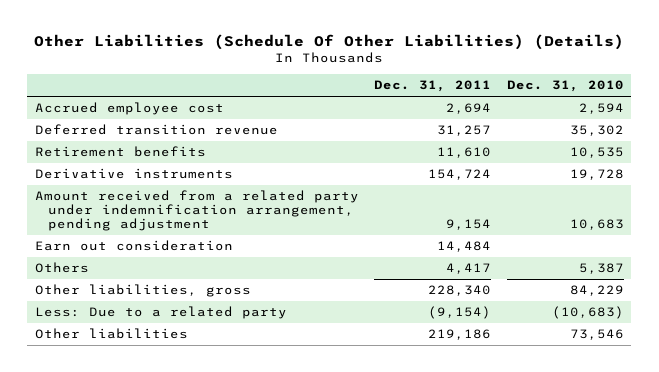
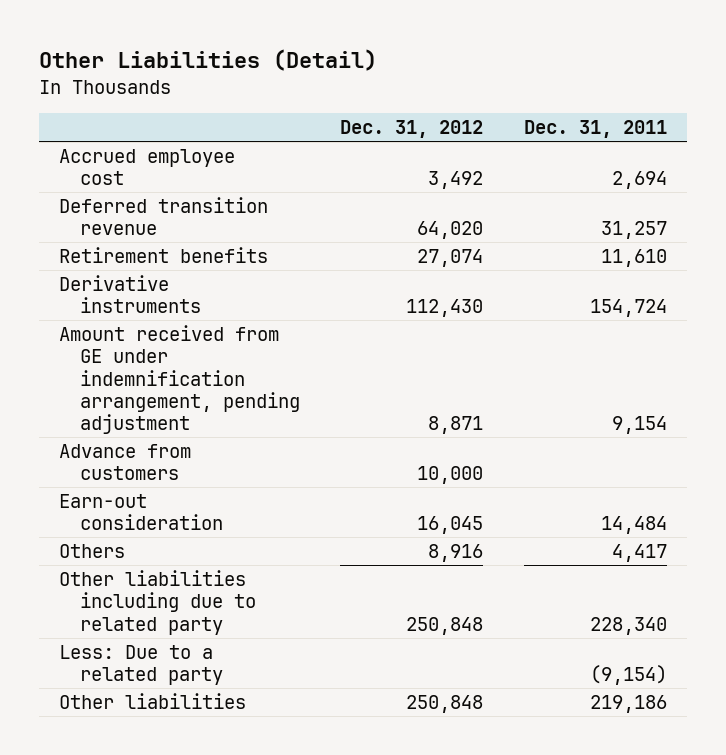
- Other Liabilities (Schedule Of Other Liabilities) (Details)
+ Other Liabilities (Detail)
- | Dec. 31, 2011 | Dec. 31, 2010
+ | Dec. 31, 2012 | Dec. 31, 2011
- Amount received from a related party under indemnification arrangement, pending adjustment | 9,154 | 10,683
- Earn out consideration | 14,484 |
+ Amount received from GE under indemnification arrangement, pending adjustment | 8,871 | 9,154
+ Advance from customers | 10,000 |
+ Earn-out consideration | 16,045 | 14,484
- Other liabilities, gross | 228,340 | 84,229
+ Other liabilities including due to related party | 250,848 | 228,340

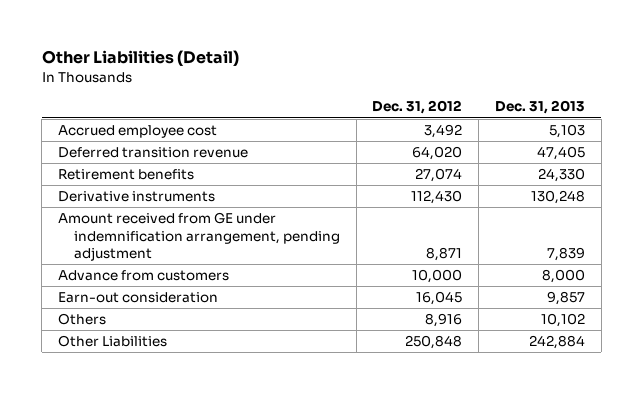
- | Dec. 31, 2012 | Dec. 31, 2011
+ | Dec. 31, 2012 | Dec. 31, 2013
- Other liabilities including due to related party | 250,848 | 228,340
- Less: Due to a related party | | (9,154)
- Other liabilities | 250,848 | 219,186
+ Other Liabilities | 250,848 | 242,884

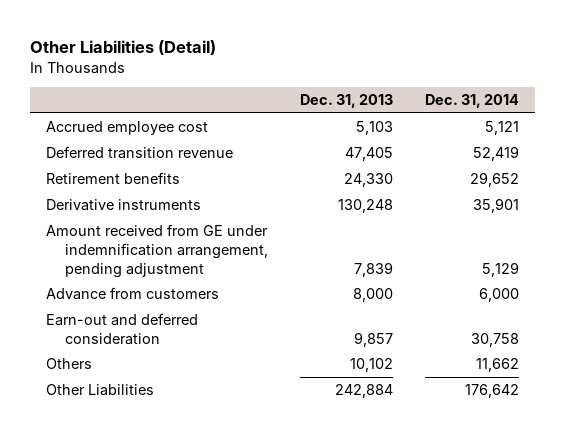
- | Dec. 31, 2012 | Dec. 31, 2013
+ | Dec. 31, 2013 | Dec. 31, 2014
- Earn-out consideration | 16,045 | 9,857
+ Earn-out and deferred consideration | 9,857 | 30,758

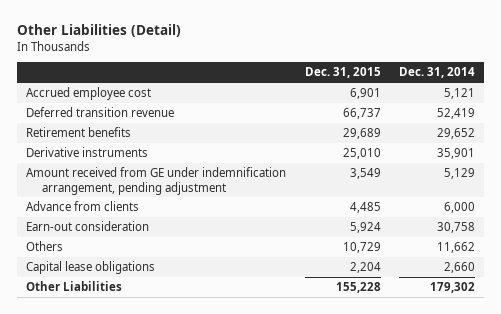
- | Dec. 31, 2013 | Dec. 31, 2014
+ | Dec. 31, 2015 | Dec. 31, 2014
- Advance from customers | 8,000 | 6,000
- Earn-out and deferred consideration | 9,857 | 30,758
+ Advance from clients | 4,485 | 6,000
+ Earn-out consideration | 5,924 | 30,758
- Other Liabilities | 242,884 | 176,642
+ Capital lease obligations | 2,204 | 2,660
+ Other Liabilities | 155,228 | 179,302

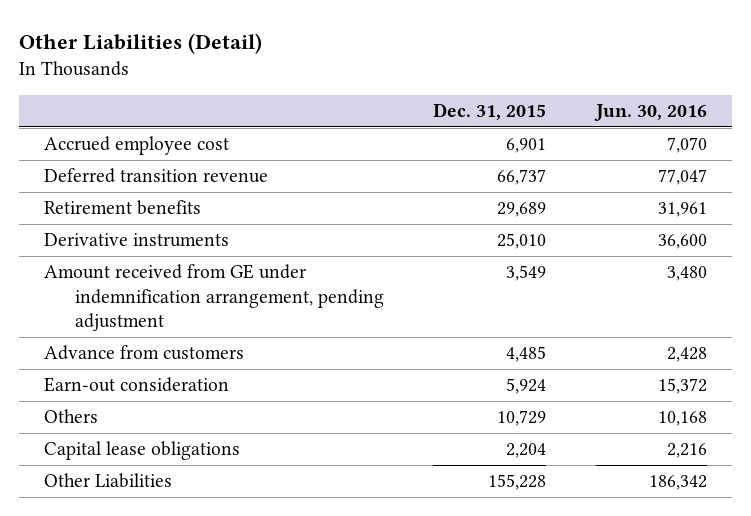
- | Dec. 31, 2015 | Dec. 31, 2014
+ | Dec. 31, 2015 | Jun. 30, 2016
- Advance from clients | 4,485 | 6,000
+ Advance from customers | 4,485 | 2,428

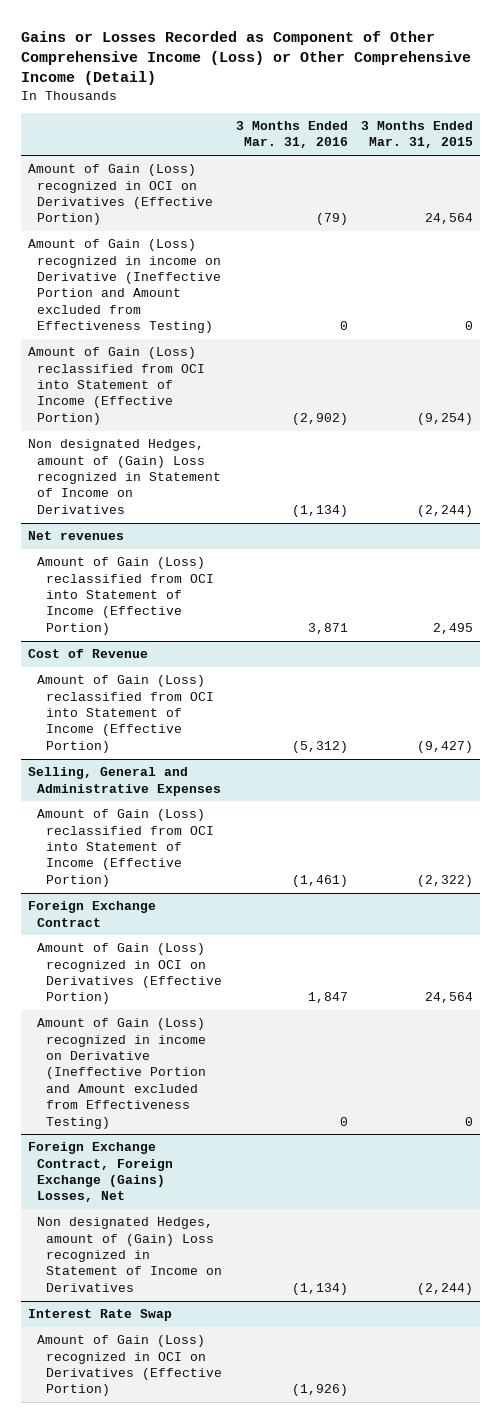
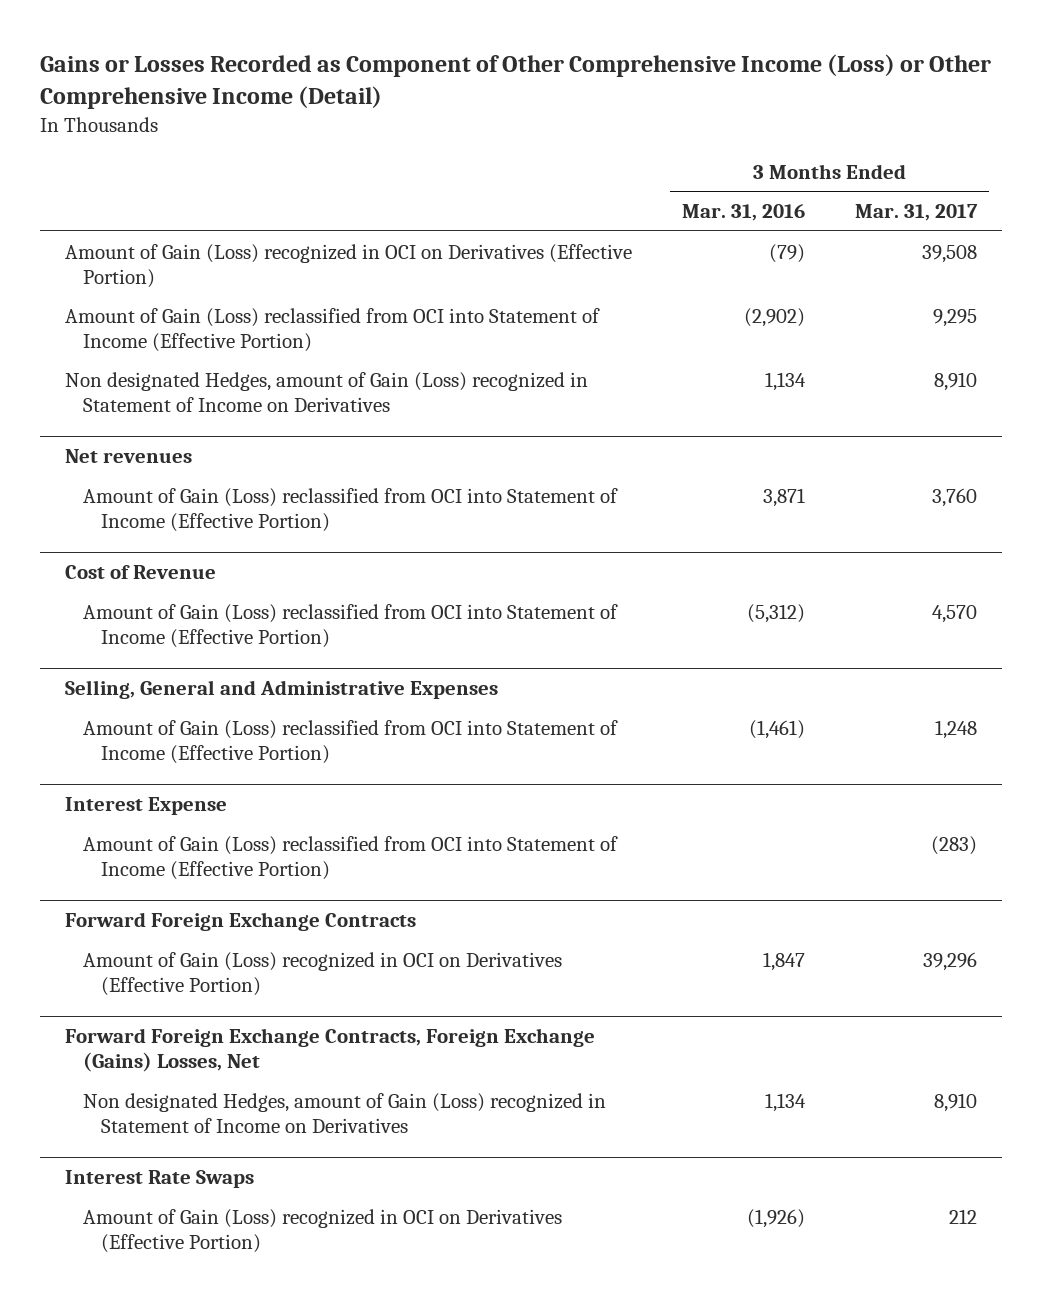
- | 3 Months Ended Mar. 31, 2016 | 3 Months Ended Mar. 31, 2015
+ | 3 Months Ended Mar. 31, 2016 | 3 Months Ended Mar. 31, 2017
- Amount of Gain (Loss) recognized in income on Derivative (Ineffective Portion and Amount excluded from Effectiveness Testing) | 0 | 0
- Non designated Hedges, amount of (Gain) Loss recognized in Statement of Income on Derivatives | (1,134) | (2,244)
+ Non designated Hedges, amount of Gain (Loss) recognized in Statement of Income on Derivatives | 1,134 | 8,910
- Foreign Exchange Contract
+ Interest Expense
+ Amount of Gain (Loss) reclassified from OCI into Statement of Income (Effective Portion) | | (283)
+ Forward Foreign Exchange Contracts
- Amount of Gain (Loss) recognized in income on Derivative (Ineffective Portion and Amount excluded from Effectiveness Testing) | 0 | 0
- Foreign Exchange Contract, Foreign Exchange (Gains) Losses, Net
- Non designated Hedges, amount of (Gain) Loss recognized in Statement of Income on Derivatives | (1,134) | (2,244)
- Interest Rate Swap
+ Forward Foreign Exchange Contracts, Foreign Exchange (Gains) Losses, Net
+ Non designated Hedges, amount of Gain (Loss) recognized in Statement of Income on Derivatives | 1,134 | 8,910
+ Interest Rate Swaps

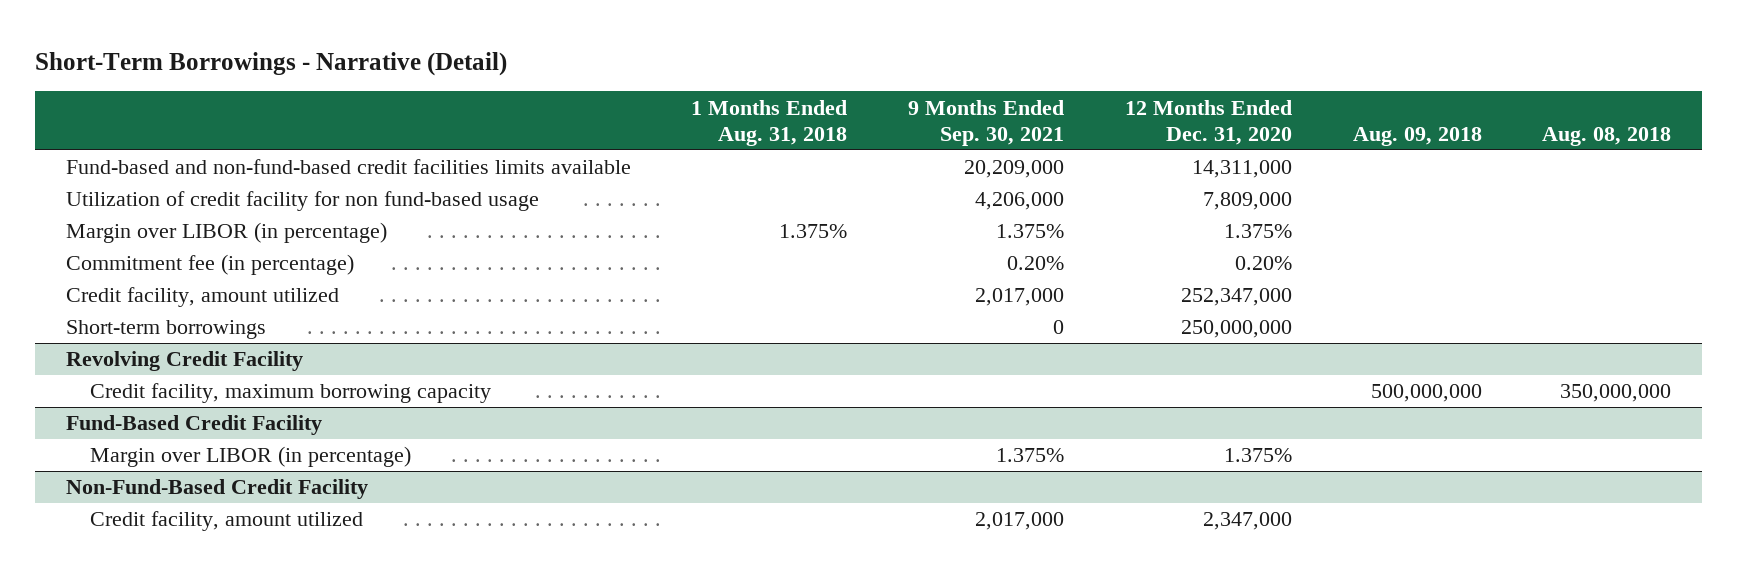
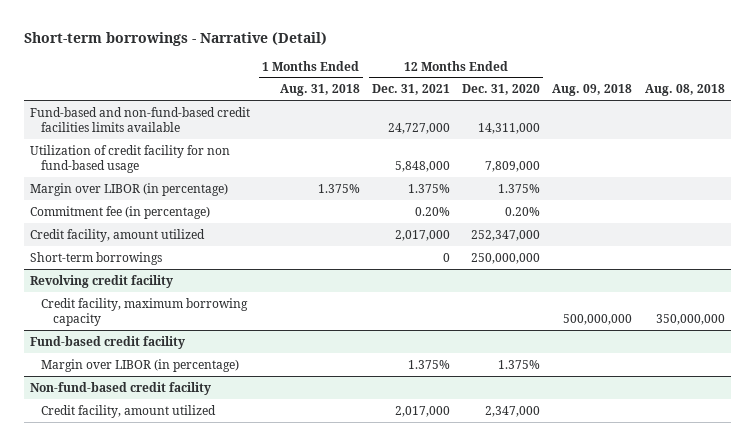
- Short-Term Borrowings - Narrative (Detail)
+ Short-term borrowings - Narrative (Detail)
- | 1 Months Ended Aug. 31, 2018 | 9 Months Ended Sep. 30, 2021 | 12 Months Ended Dec. 31, 2020 | Aug. 09, 2018 | Aug. 08, 2018
+ | 1 Months Ended Aug. 31, 2018 | 12 Months Ended Dec. 31, 2021 | 12 Months Ended Dec. 31, 2020 | Aug. 09, 2018 | Aug. 08, 2018
- Revolving Credit Facility
+ Revolving credit facility
- Fund-Based Credit Facility
+ Fund-based credit facility
- Non-Fund-Based Credit Facility
+ Non-fund-based credit facility

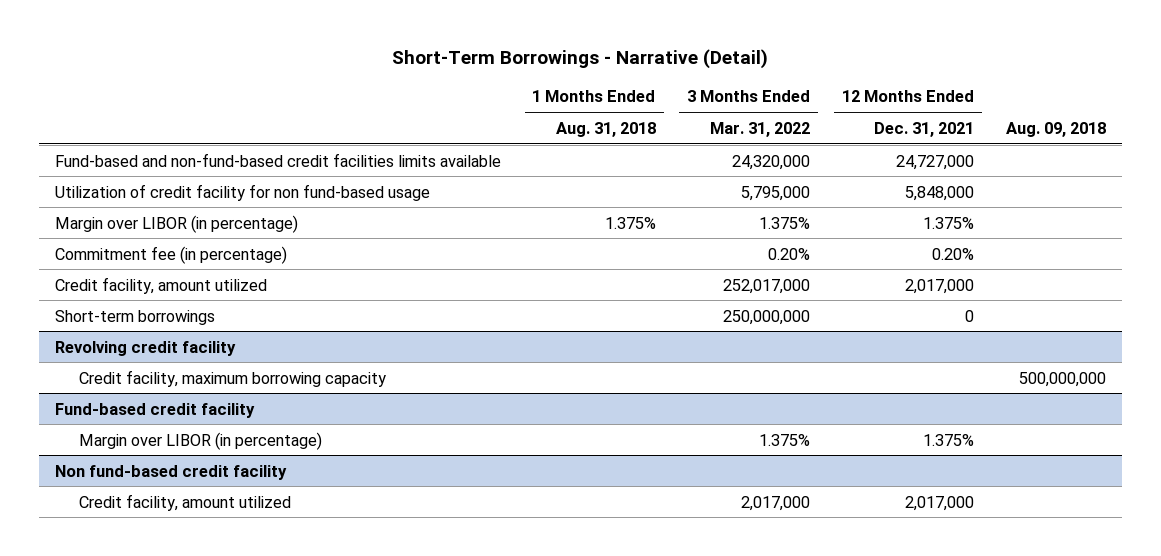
- Short-term borrowings - Narrative (Detail)
+ Short-Term Borrowings - Narrative (Detail)
- | 1 Months Ended Aug. 31, 2018 | 12 Months Ended Dec. 31, 2021 | 12 Months Ended Dec. 31, 2020 | Aug. 09, 2018 | Aug. 08, 2018
+ | 1 Months Ended Aug. 31, 2018 | 3 Months Ended Mar. 31, 2022 | 12 Months Ended Dec. 31, 2021 | Aug. 09, 2018
- Non-fund-based credit facility
+ Non fund-based credit facility

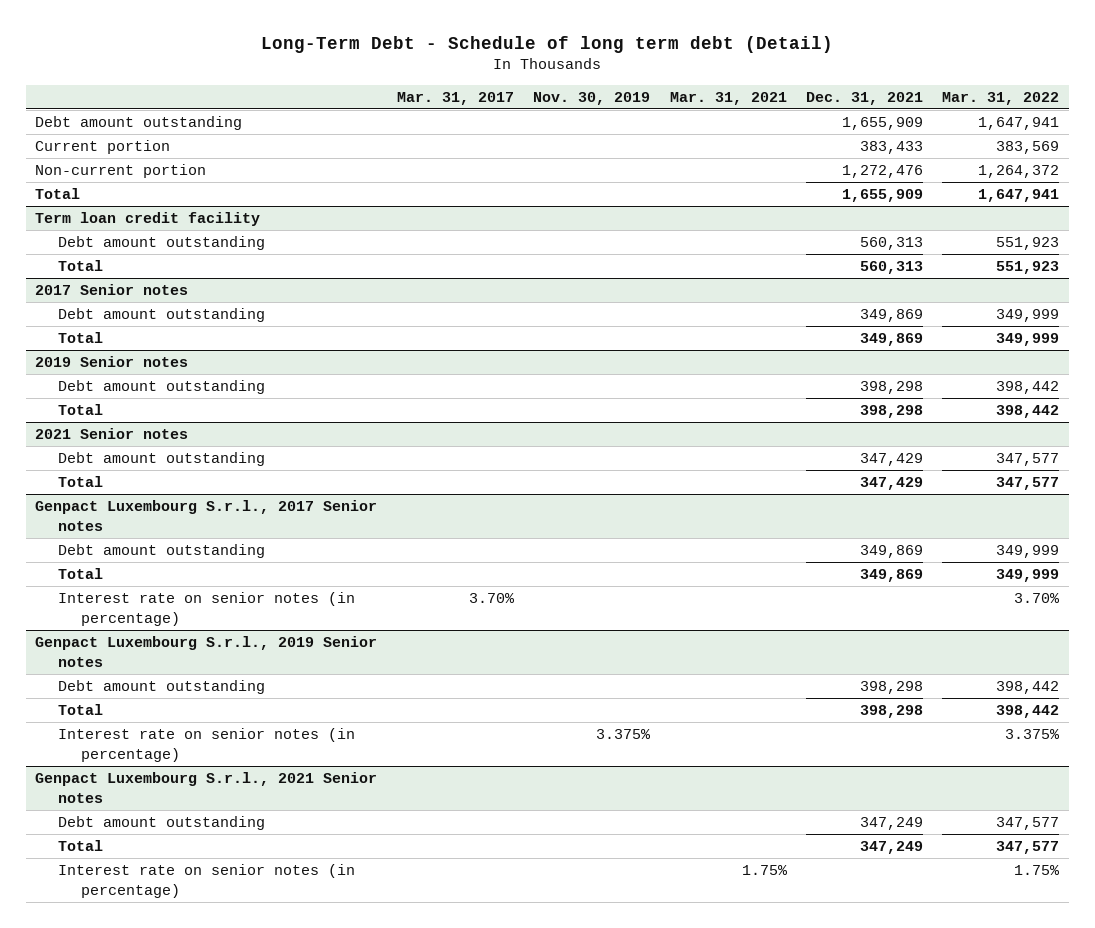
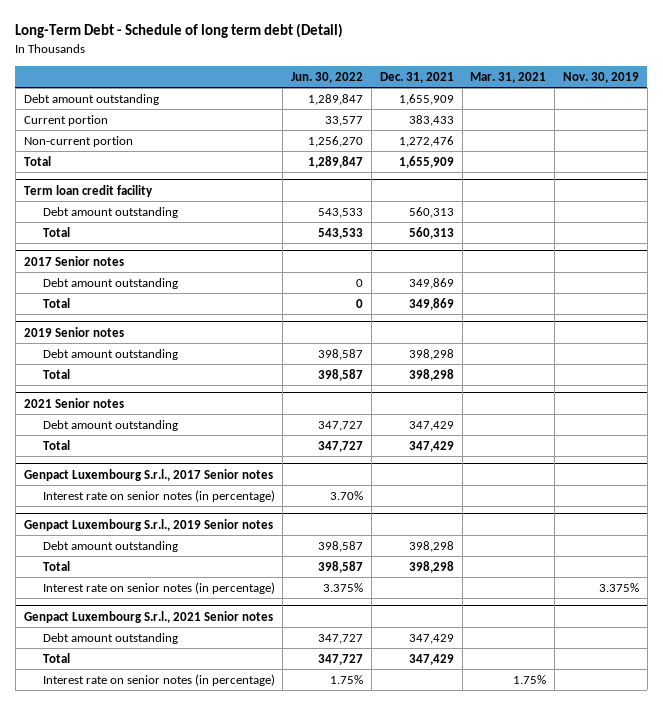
- | Mar. 31, 2017 | Nov. 30, 2019 | Mar. 31, 2021 | Dec. 31, 2021 | Mar. 31, 2022
+ | Jun. 30, 2022 | Dec. 31, 2021 | Mar. 31, 2021 | Nov. 30, 2019
@ Genpact Luxembourg S.r.l., 2017 Senior notes
- Debt amount outstanding | | | | 349,869 | 349,999
- Total | | | | 349,869 | 349,999
@ Genpact Luxembourg S.r.l., 2021 Senior notes
- Debt amount outstanding | | | | 347,249 | 347,577
- Total | | | | 347,249 | 347,577
+ Debt amount outstanding | 347,727 | 347,429 | |
+ Total | 347,727 | 347,429 | |

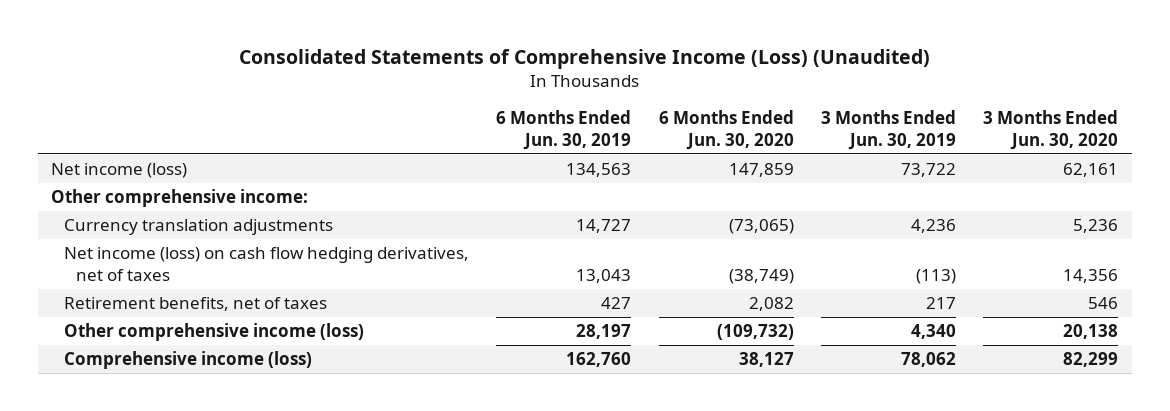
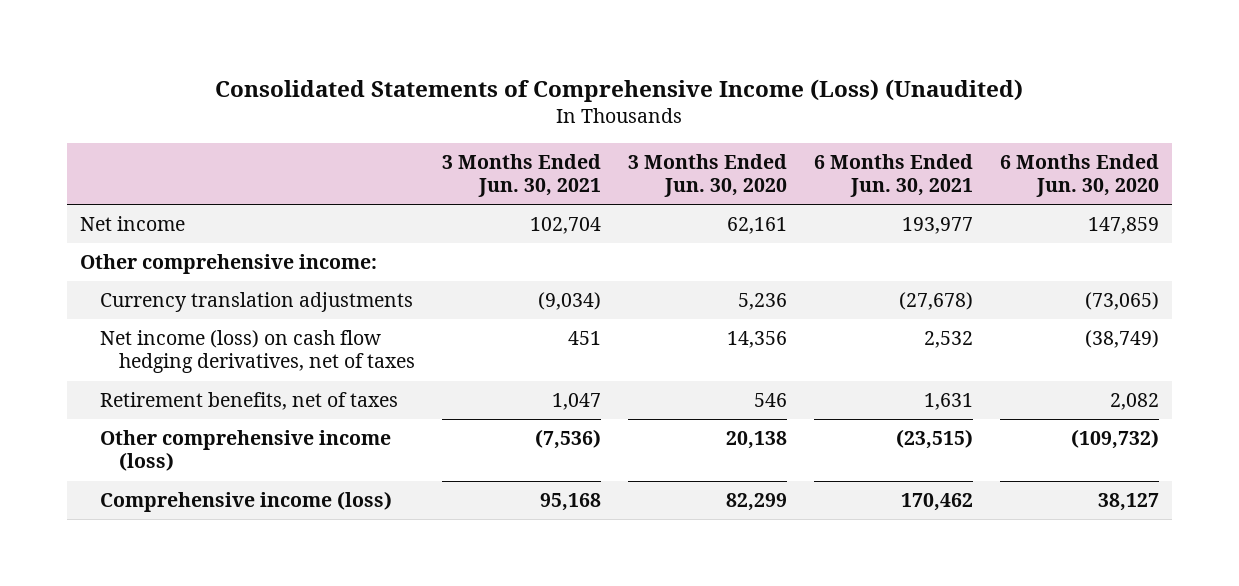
- | 6 Months Ended Jun. 30, 2019 | 6 Months Ended Jun. 30, 2020 | 3 Months Ended Jun. 30, 2019 | 3 Months Ended Jun. 30, 2020
+ | 3 Months Ended Jun. 30, 2021 | 3 Months Ended Jun. 30, 2020 | 6 Months Ended Jun. 30, 2021 | 6 Months Ended Jun. 30, 2020
- Net income (loss) | 134,563 | 147,859 | 73,722 | 62,161
+ Net income | 102,704 | 62,161 | 193,977 | 147,859

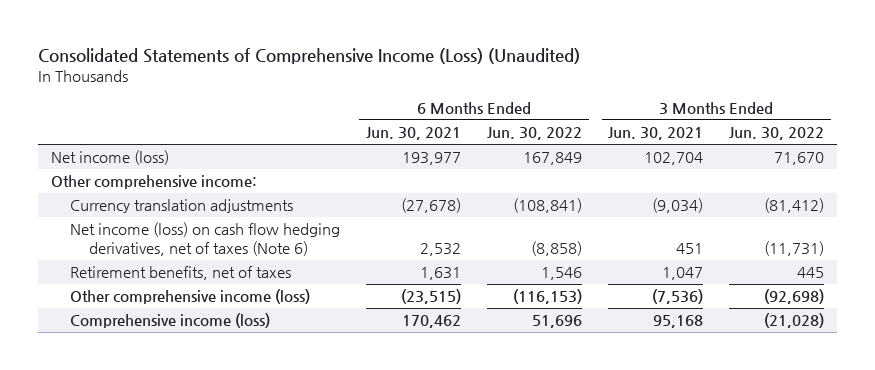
- | 3 Months Ended Jun. 30, 2021 | 3 Months Ended Jun. 30, 2020 | 6 Months Ended Jun. 30, 2021 | 6 Months Ended Jun. 30, 2020
+ | 6 Months Ended Jun. 30, 2021 | 6 Months Ended Jun. 30, 2022 | 3 Months Ended Jun. 30, 2021 | 3 Months Ended Jun. 30, 2022
- Net income | 102,704 | 62,161 | 193,977 | 147,859
+ Net income (loss) | 193,977 | 167,849 | 102,704 | 71,670
- Net income (loss) on cash flow hedging derivatives, net of taxes | 451 | 14,356 | 2,532 | (38,749)
+ Net income (loss) on cash flow hedging derivatives, net of taxes (Note 6) | 2,532 | (8,858) | 451 | (11,731)

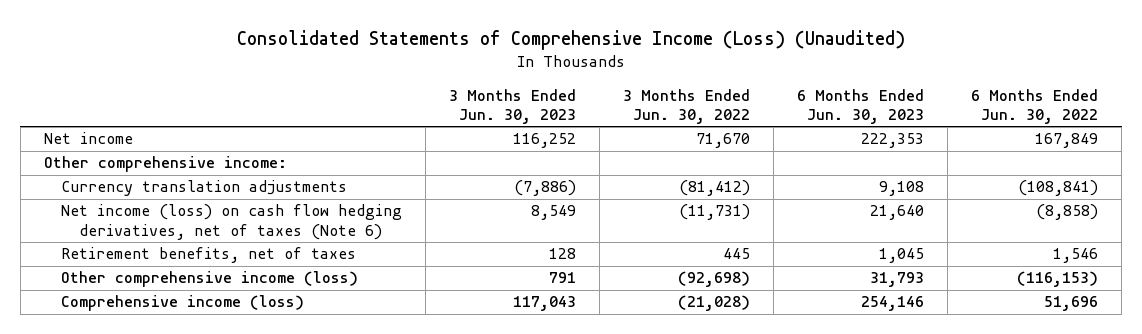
- | 6 Months Ended Jun. 30, 2021 | 6 Months Ended Jun. 30, 2022 | 3 Months Ended Jun. 30, 2021 | 3 Months Ended Jun. 30, 2022
+ | 3 Months Ended Jun. 30, 2023 | 3 Months Ended Jun. 30, 2022 | 6 Months Ended Jun. 30, 2023 | 6 Months Ended Jun. 30, 2022
- Net income (loss) | 193,977 | 167,849 | 102,704 | 71,670
+ Net income | 116,252 | 71,670 | 222,353 | 167,849

